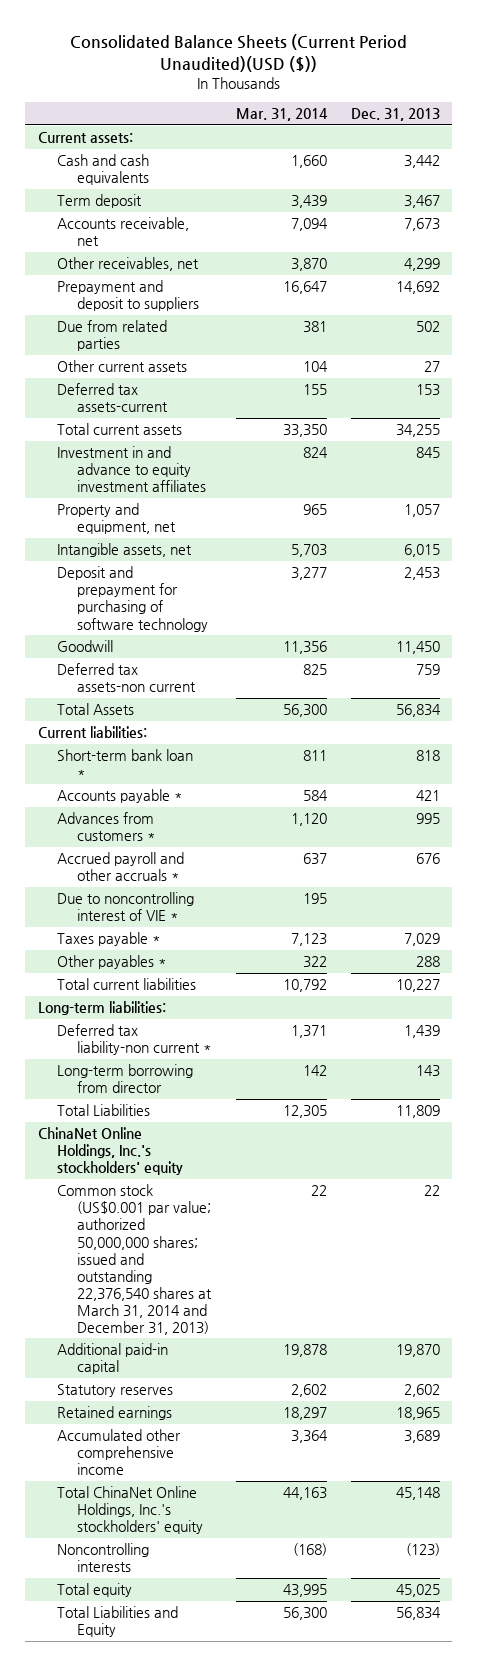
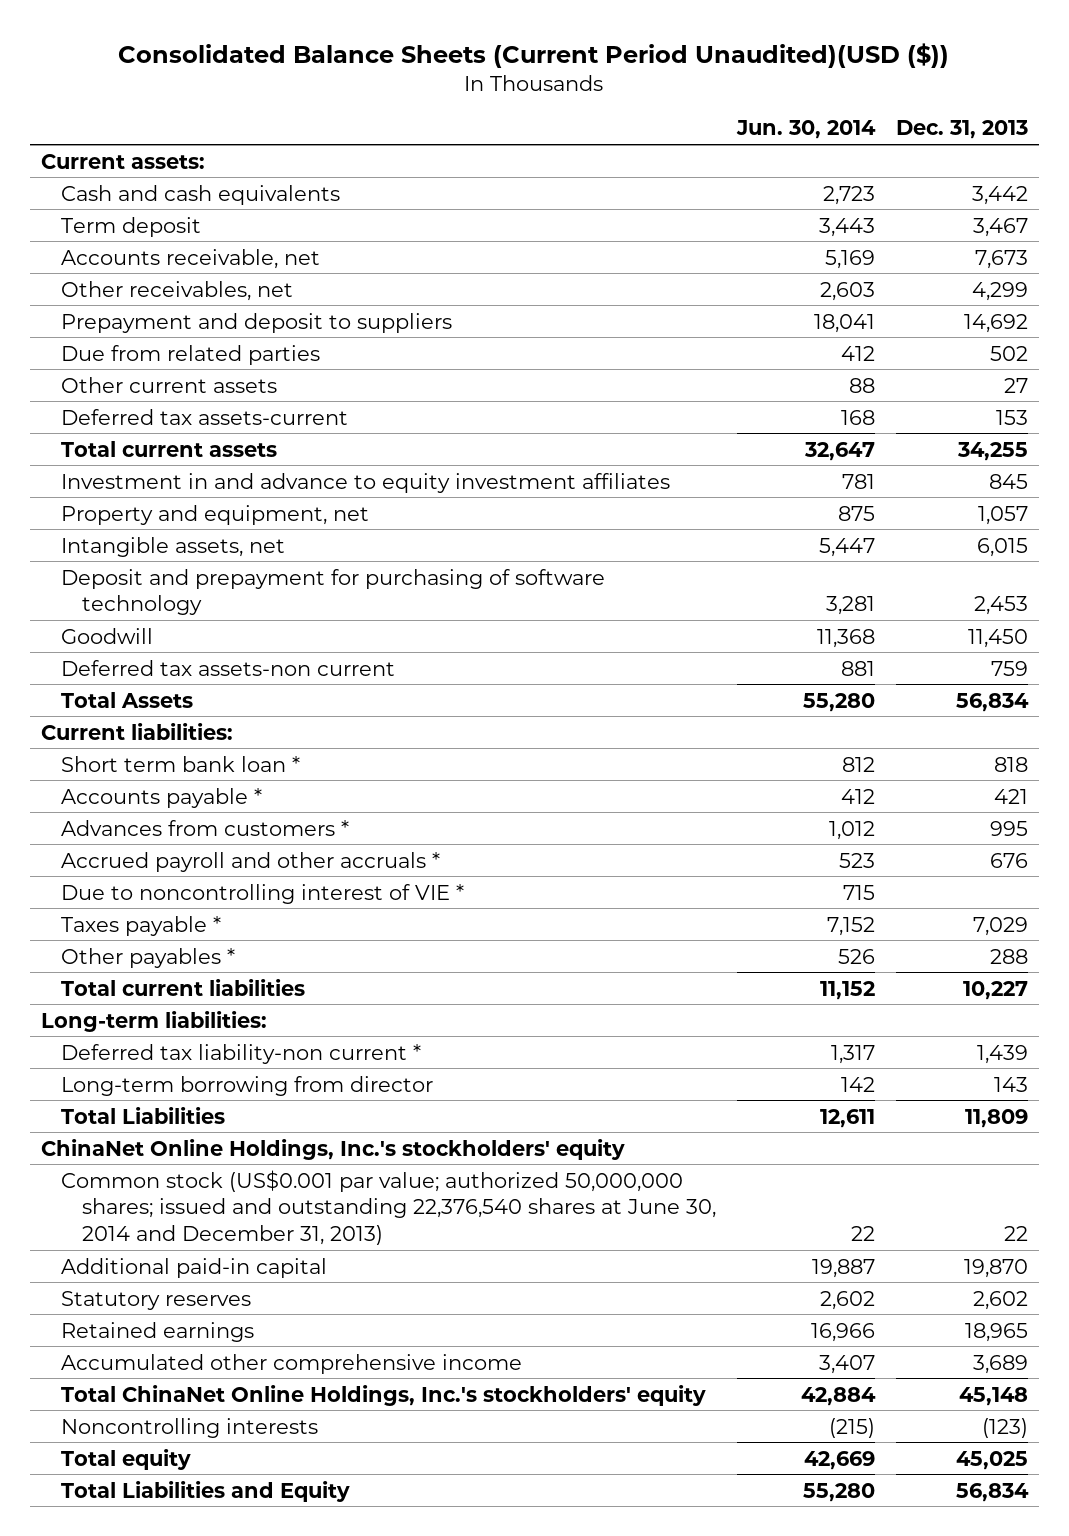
- | Mar. 31, 2014 | Dec. 31, 2013
+ | Jun. 30, 2014 | Dec. 31, 2013
- Short-term bank loan * | 811 | 818
+ Short term bank loan * | 812 | 818
- Common stock (US$0.001 par value; authorized 50,000,000 shares; issued and outstanding 22,376,540 shares at March 31, 2014 and December 31, 2013) | 22 | 22
+ Common stock (US$0.001 par value; authorized 50,000,000 shares; issued and outstanding 22,376,540 shares at June 30, 2014 and December 31, 2013) | 22 | 22

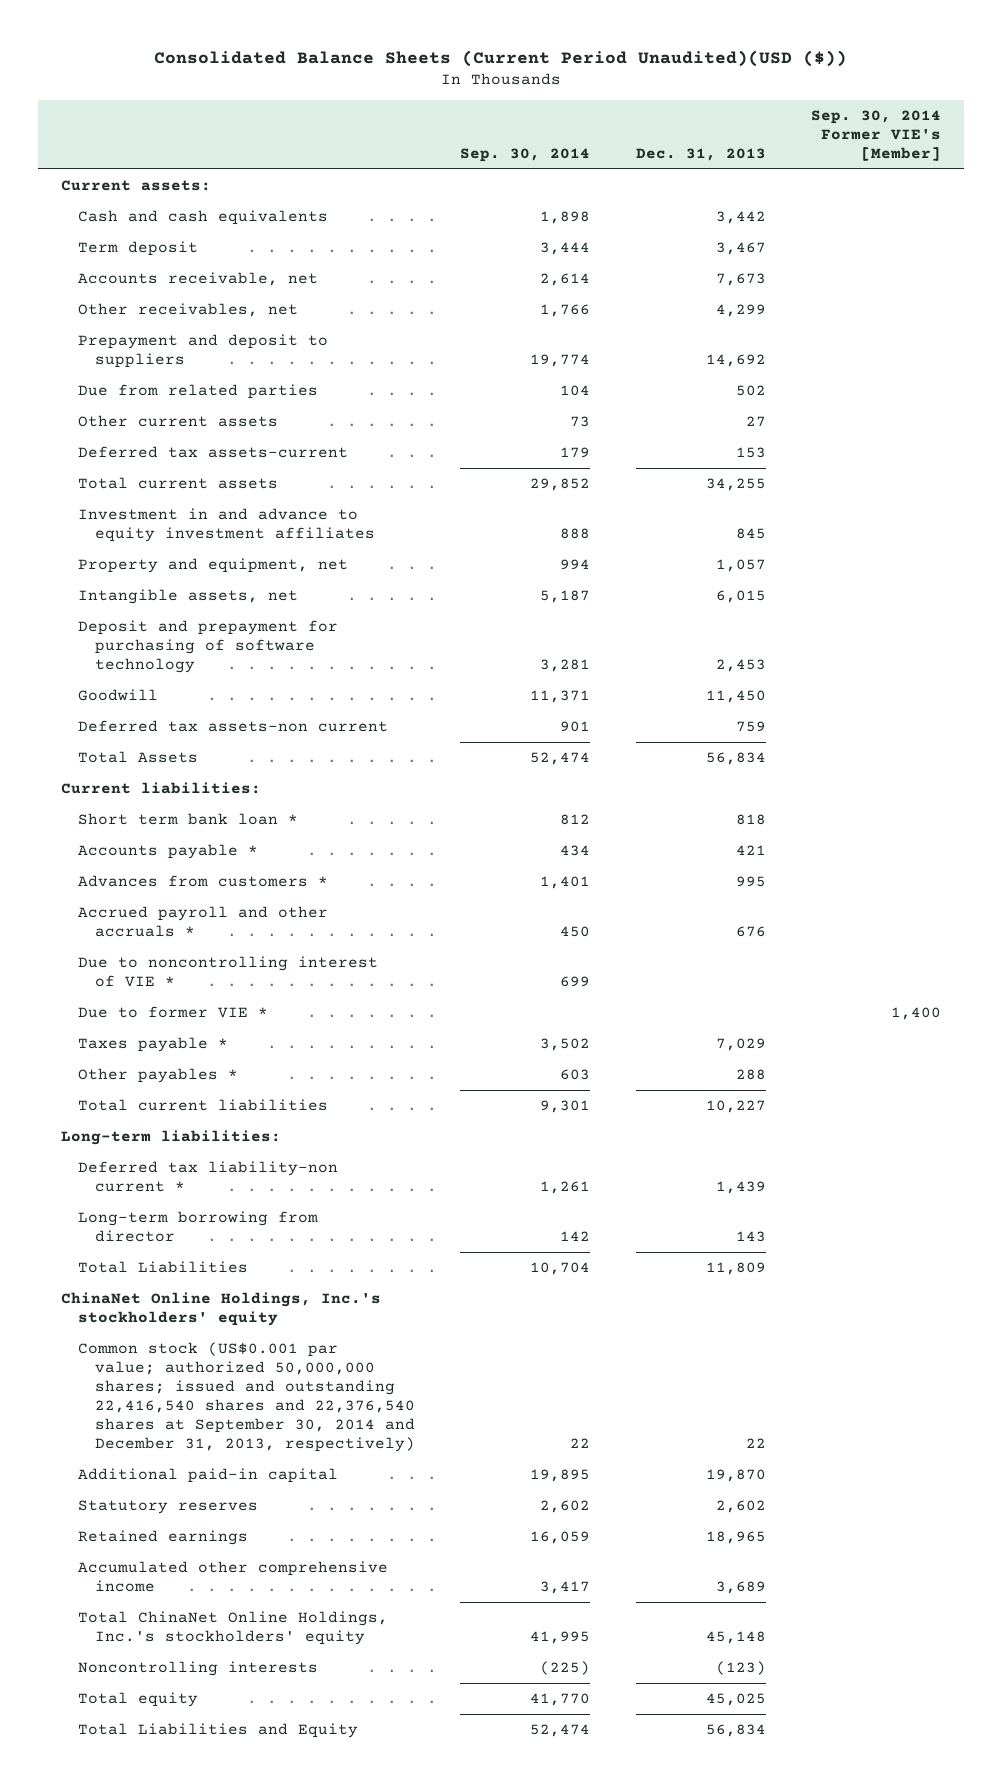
- | Jun. 30, 2014 | Dec. 31, 2013
+ | Sep. 30, 2014 | Dec. 31, 2013 | Sep. 30, 2014 Former VIE's [Member]
+ Due to former VIE * | | | 1,400
- Common stock (US$0.001 par value; authorized 50,000,000 shares; issued and outstanding 22,376,540 shares at June 30, 2014 and December 31, 2013) | 22 | 22
+ Common stock (US$0.001 par value; authorized 50,000,000 shares; issued and outstanding 22,416,540 shares and 22,376,540 shares at September 30, 2014 and December 31, 2013, respectively) | 22 | 22 |

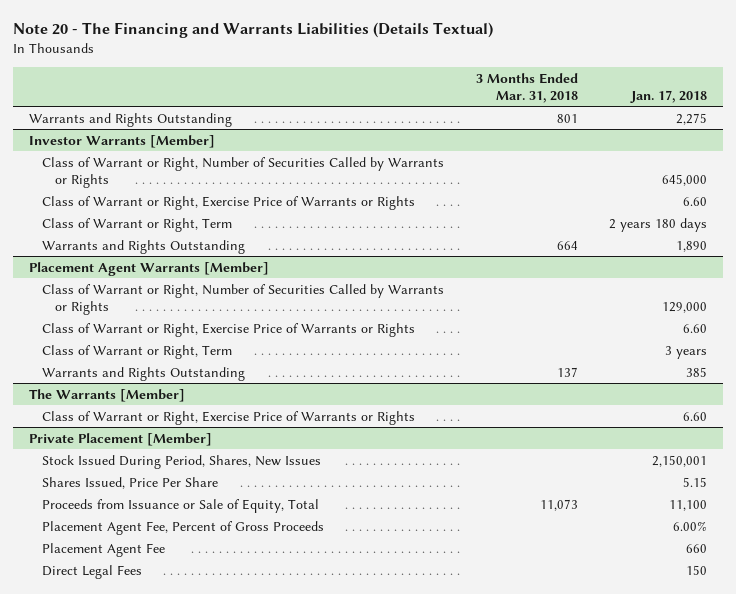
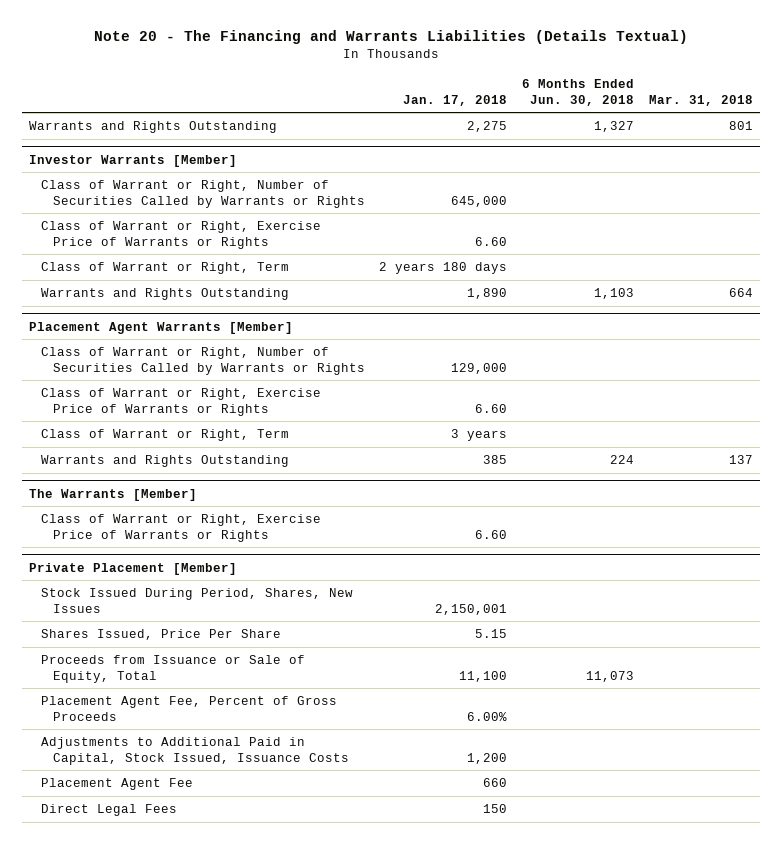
- | 3 Months Ended Mar. 31, 2018 | Jan. 17, 2018
+ | Jan. 17, 2018 | 6 Months Ended Jun. 30, 2018 | Mar. 31, 2018
@ Private Placement [Member]
+ Adjustments to Additional Paid in Capital, Stock Issued, Issuance Costs | 1,200 | |

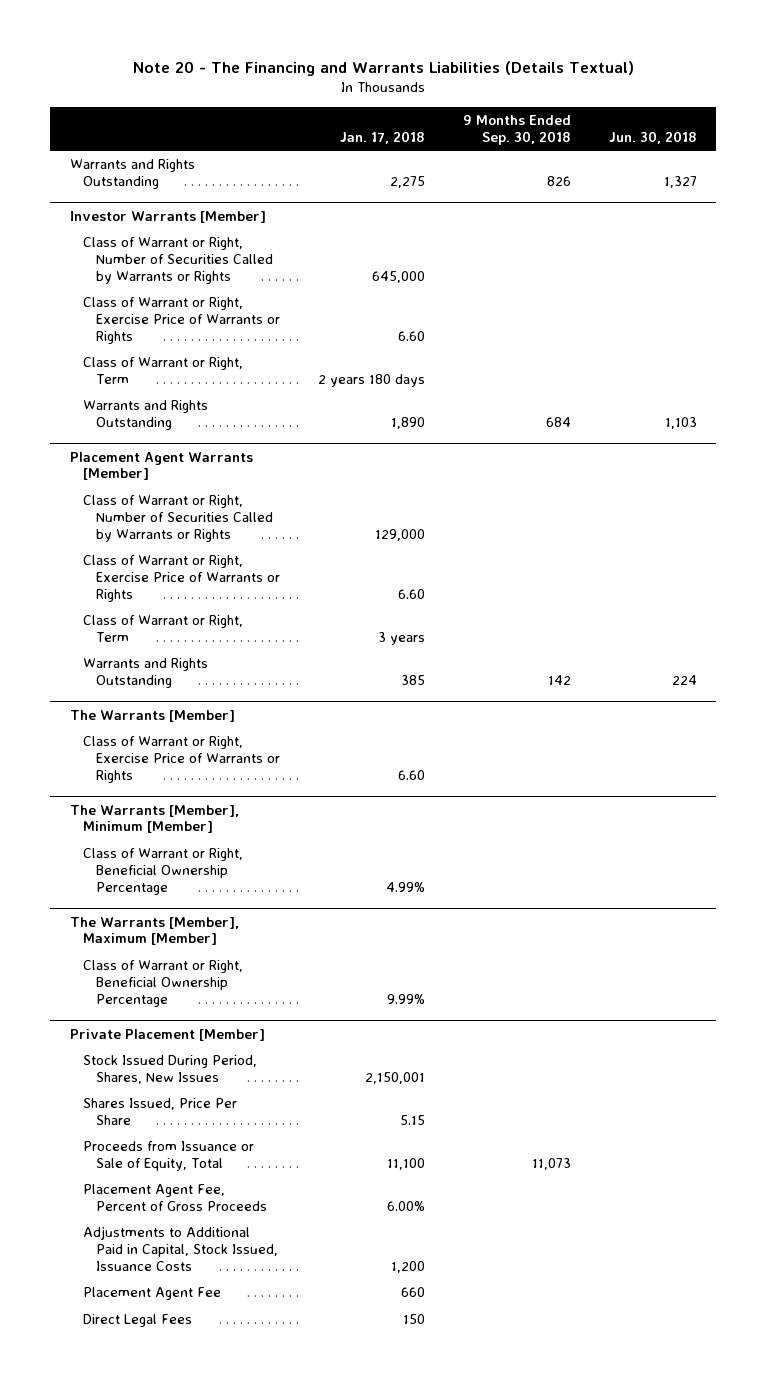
- | Jan. 17, 2018 | 6 Months Ended Jun. 30, 2018 | Mar. 31, 2018
+ | Jan. 17, 2018 | 9 Months Ended Sep. 30, 2018 | Jun. 30, 2018
+ The Warrants [Member], Minimum [Member]
+ Class of Warrant or Right, Beneficial Ownership Percentage | 4.99% | |
+ The Warrants [Member], Maximum [Member]
+ Class of Warrant or Right, Beneficial Ownership Percentage | 9.99% | |

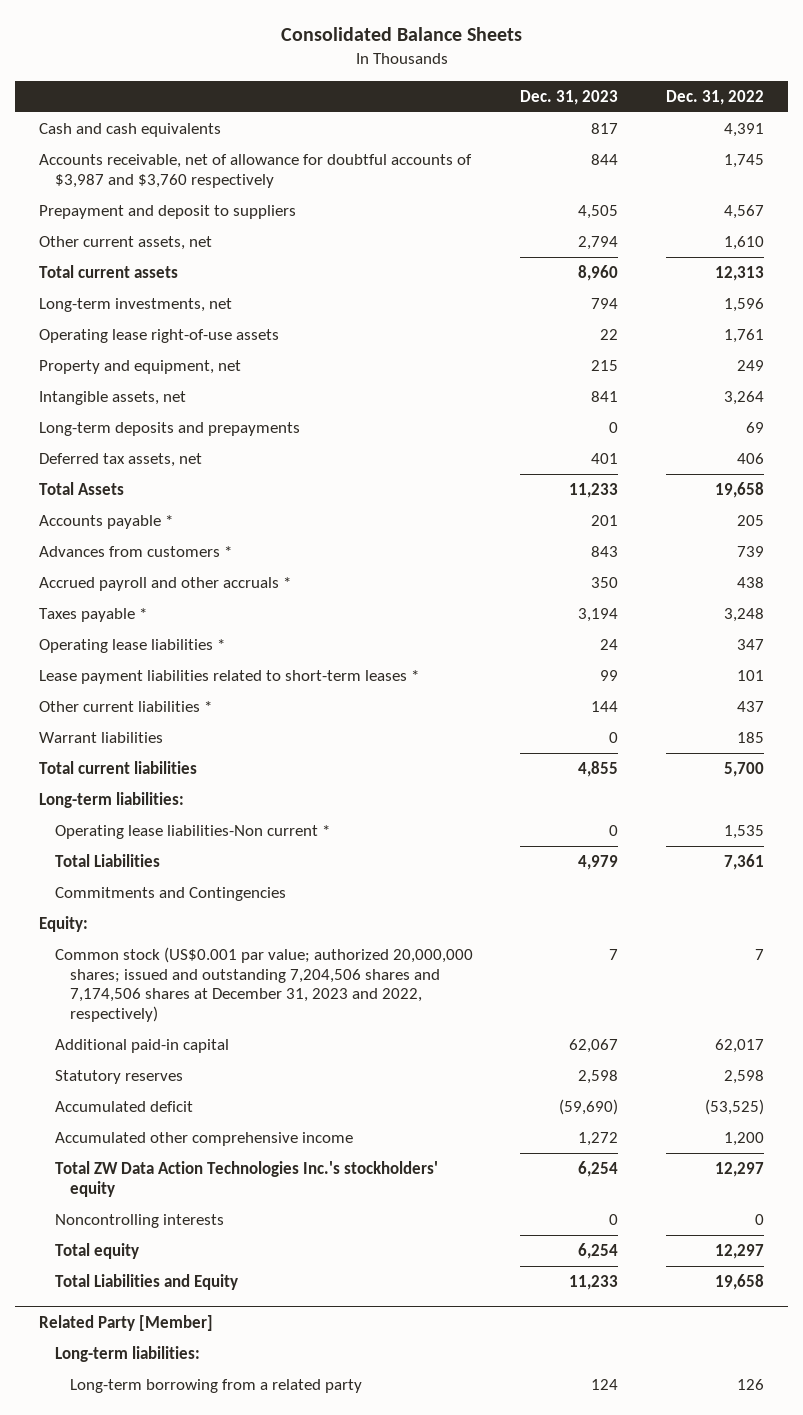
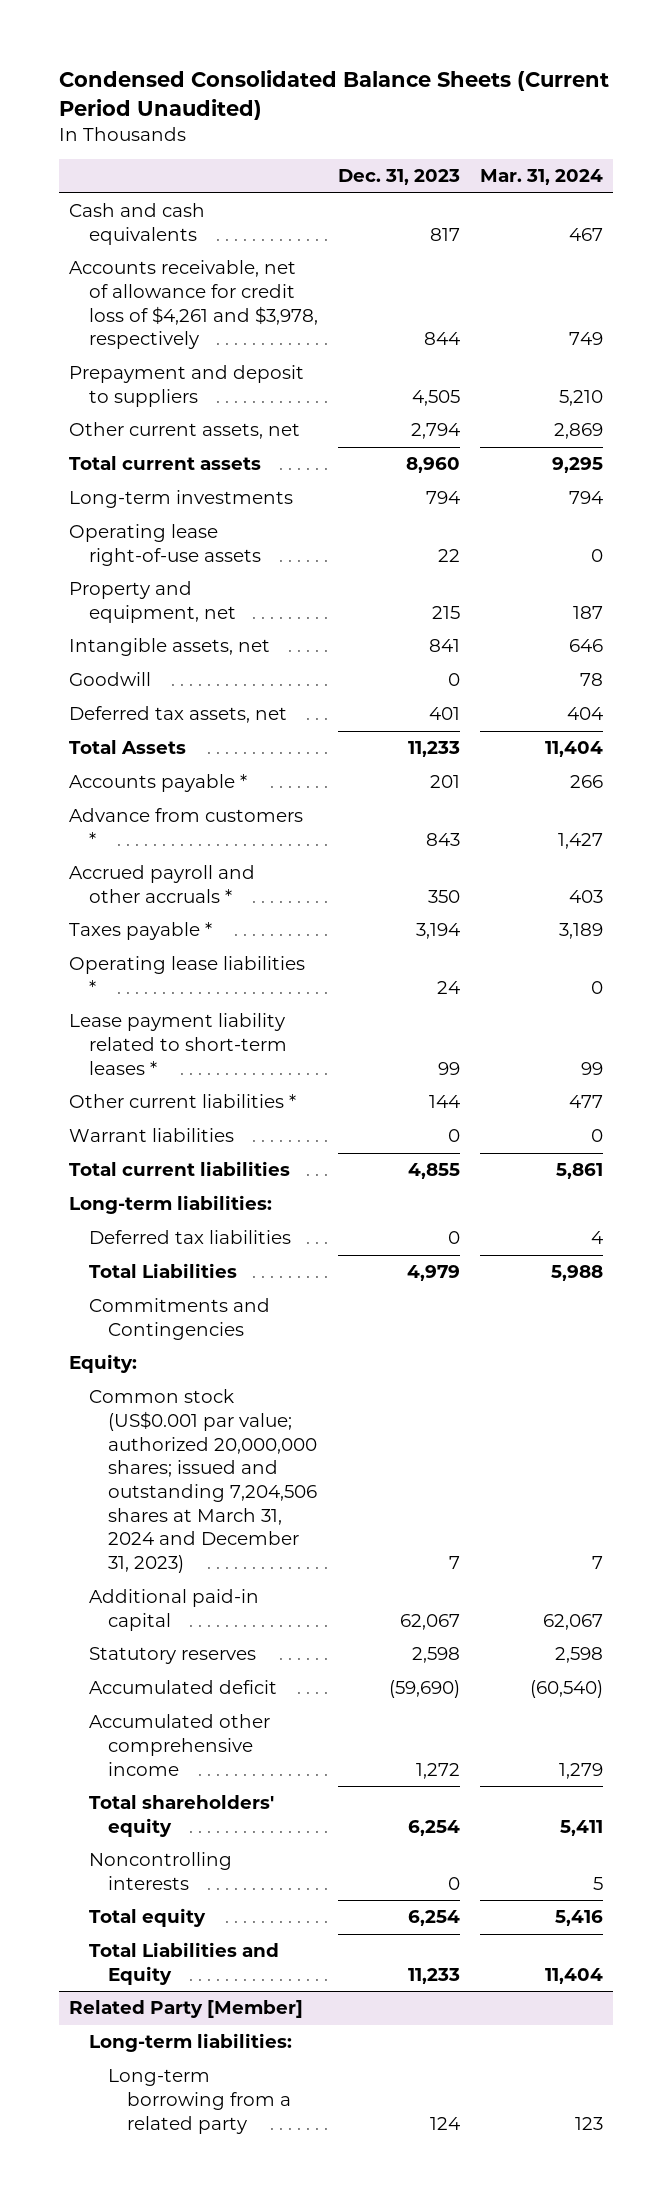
- Consolidated Balance Sheets
+ Condensed Consolidated Balance Sheets (Current Period Unaudited)
- | Dec. 31, 2023 | Dec. 31, 2022
+ | Dec. 31, 2023 | Mar. 31, 2024
- Accounts receivable, net of allowance for doubtful accounts of $3,987 and $3,760 respectively | 844 | 1,745
+ Accounts receivable, net of allowance for credit loss of $4,261 and $3,978, respectively | 844 | 749
- Long-term investments, net | 794 | 1,596
+ Long-term investments | 794 | 794
- Long-term deposits and prepayments | 0 | 69
+ Goodwill | 0 | 78
- Advances from customers * | 843 | 739
+ Advance from customers * | 843 | 1,427
- Lease payment liabilities related to short-term leases * | 99 | 101
+ Lease payment liability related to short-term leases * | 99 | 99
- Operating lease liabilities-Non current * | 0 | 1,535
+ Deferred tax liabilities | 0 | 4
- Common stock (US$0.001 par value; authorized 20,000,000 shares; issued and outstanding 7,204,506 shares and 7,174,506 shares at December 31, 2023 and 2022, respectively) | 7 | 7
+ Common stock (US$0.001 par value; authorized 20,000,000 shares; issued and outstanding 7,204,506 shares at March 31, 2024 and December 31, 2023) | 7 | 7
- Total ZW Data Action Technologies Inc.'s stockholders' equity | 6,254 | 12,297
+ Total shareholders' equity | 6,254 | 5,411

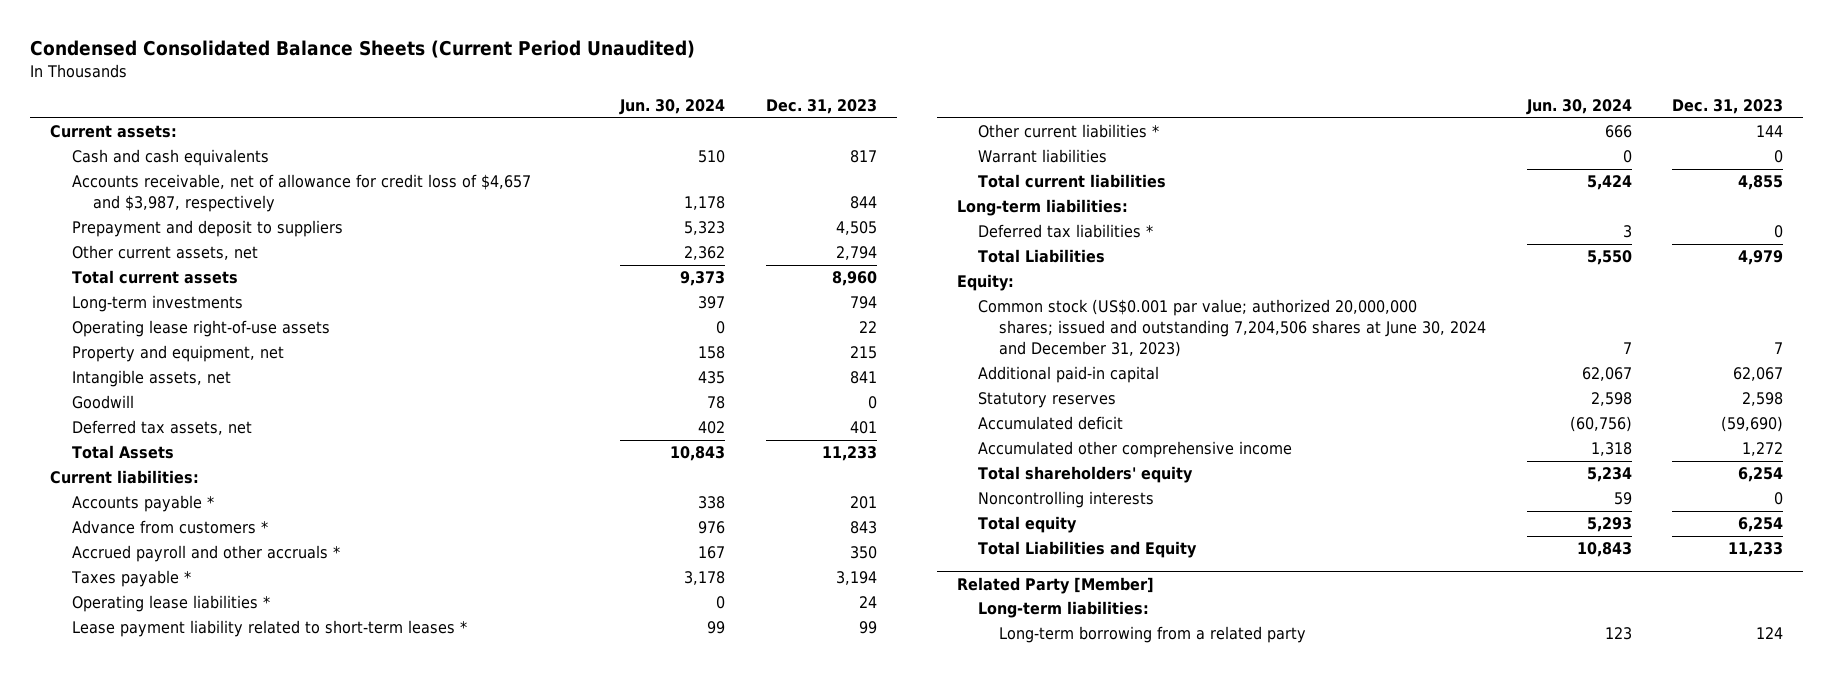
- | Dec. 31, 2023 | Mar. 31, 2024
+ | Jun. 30, 2024 | Dec. 31, 2023
+ Current assets:
- Accounts receivable, net of allowance for credit loss of $4,261 and $3,978, respectively | 844 | 749
+ Accounts receivable, net of allowance for credit loss of $4,657 and $3,987, respectively | 1,178 | 844
+ Current liabilities:
- Deferred tax liabilities | 0 | 4
+ Deferred tax liabilities * | 3 | 0
- Commitments and Contingencies
- Common stock (US$0.001 par value; authorized 20,000,000 shares; issued and outstanding 7,204,506 shares at March 31, 2024 and December 31, 2023) | 7 | 7
+ Common stock (US$0.001 par value; authorized 20,000,000 shares; issued and outstanding 7,204,506 shares at June 30, 2024 and December 31, 2023) | 7 | 7

